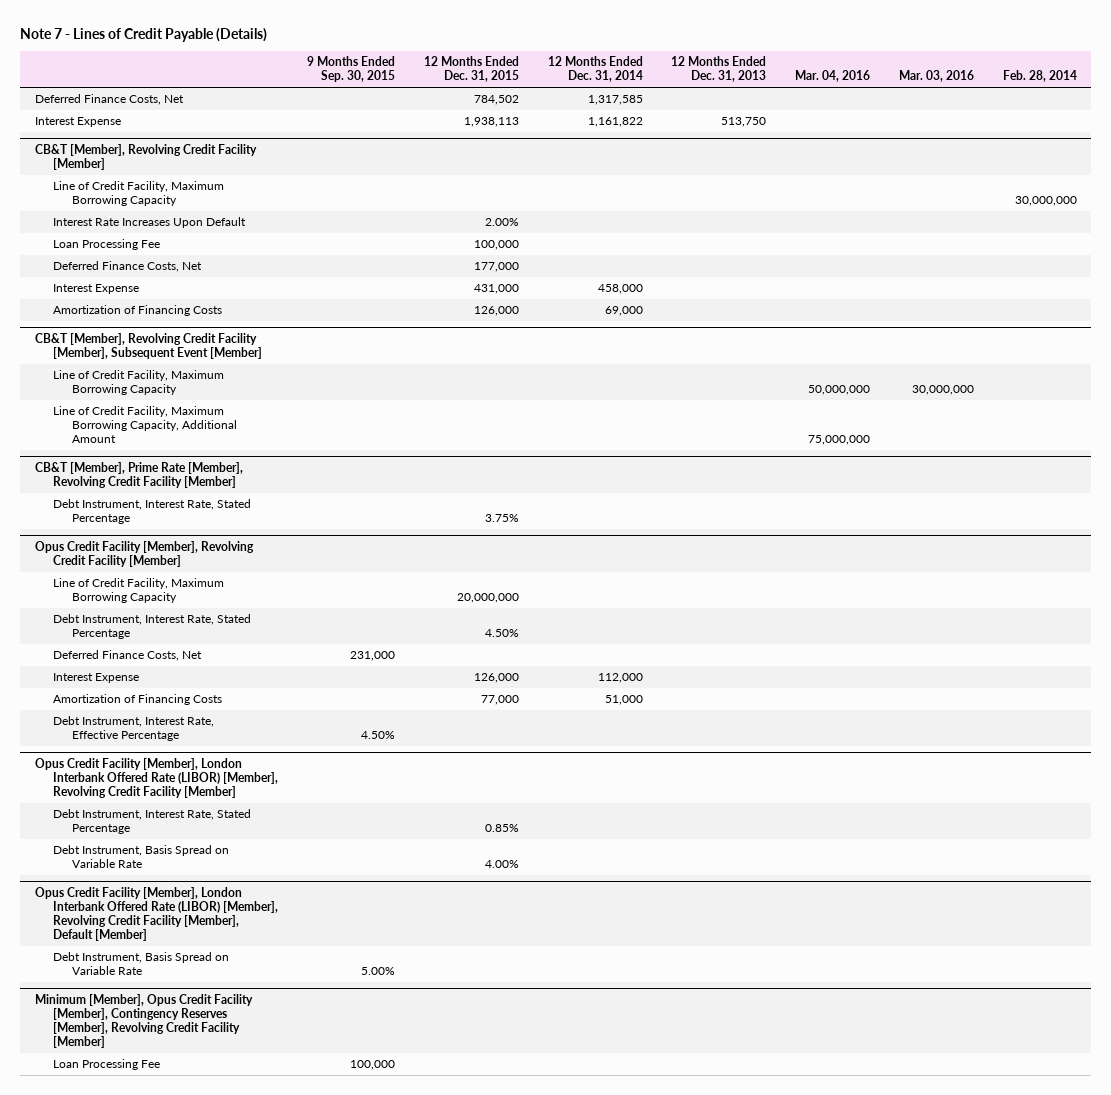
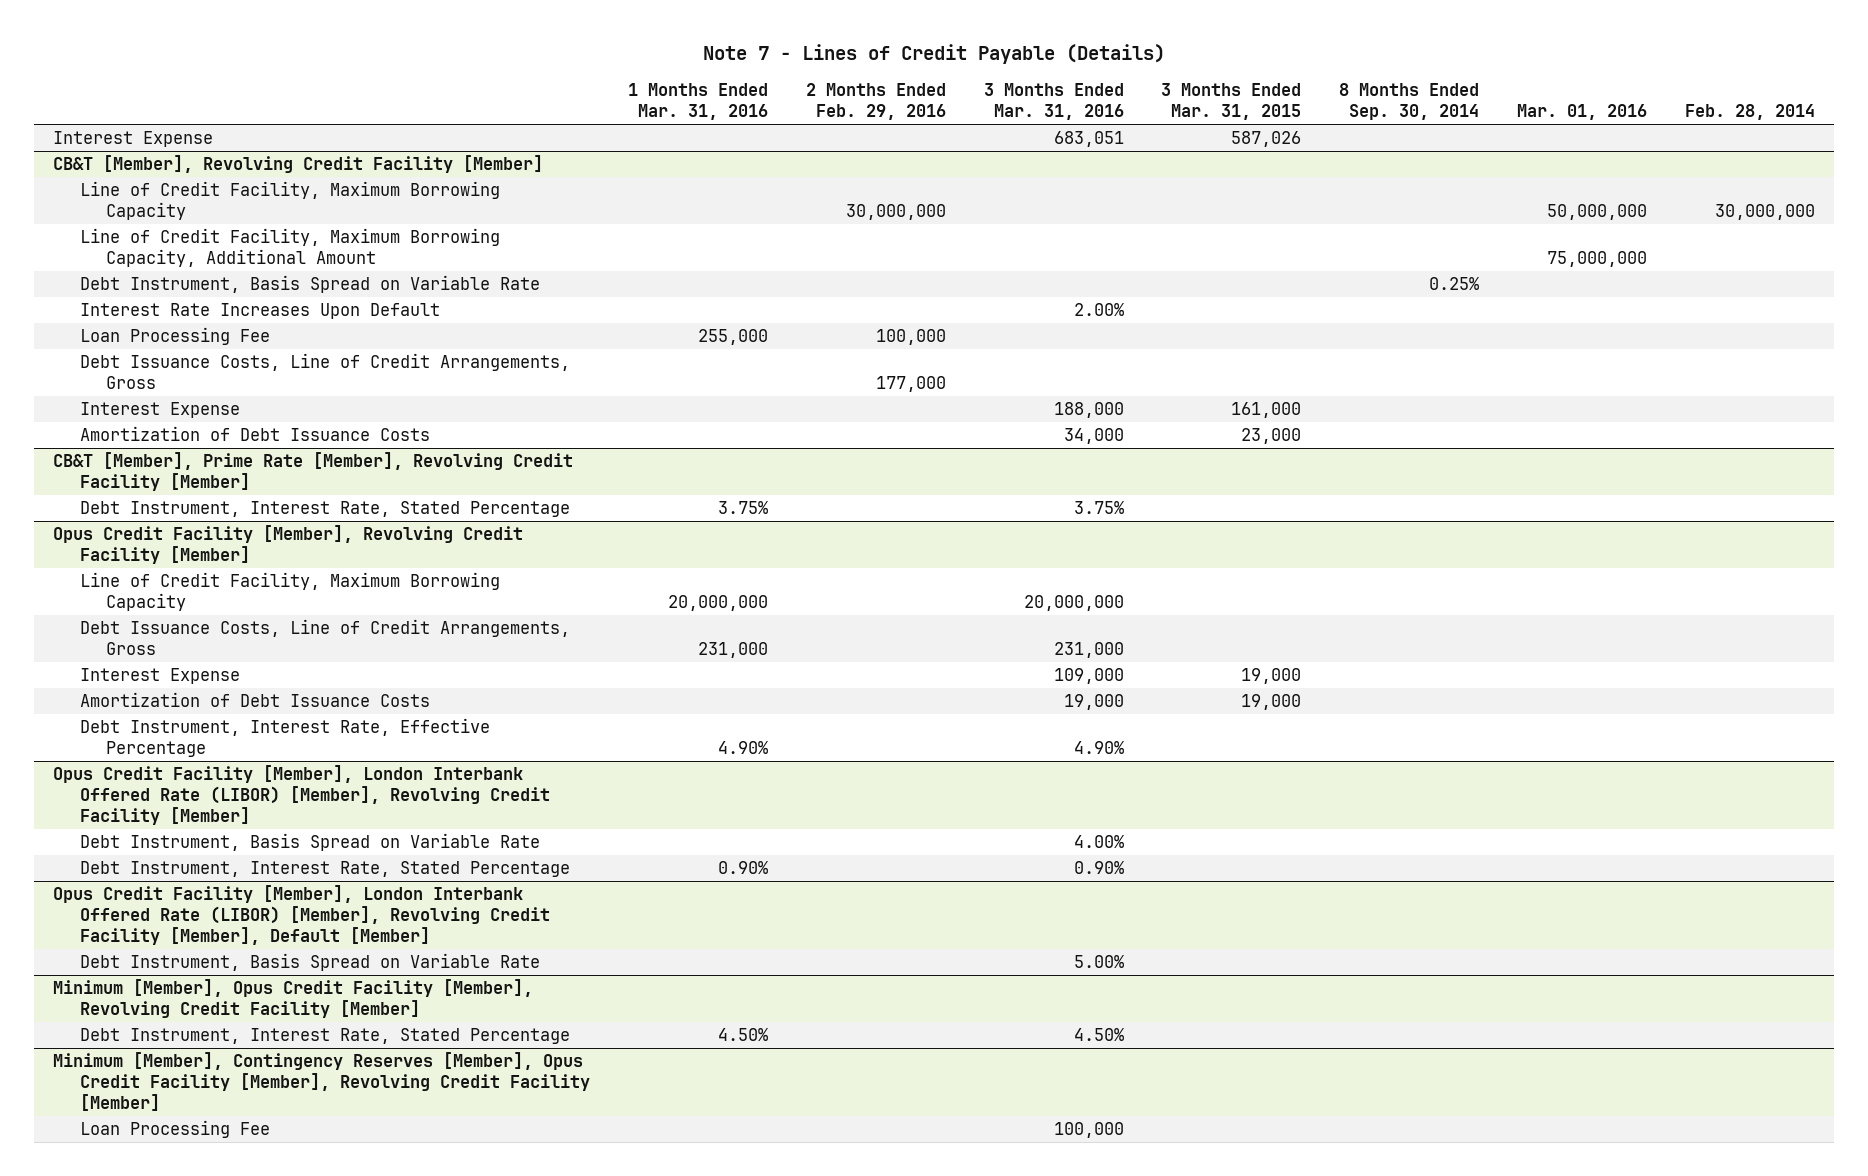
- | 9 Months Ended Sep. 30, 2015 | 12 Months Ended Dec. 31, 2015 | 12 Months Ended Dec. 31, 2014 | 12 Months Ended Dec. 31, 2013 | Mar. 04, 2016 | Mar. 03, 2016 | Feb. 28, 2014
+ | 1 Months Ended Mar. 31, 2016 | 2 Months Ended Feb. 29, 2016 | 3 Months Ended Mar. 31, 2016 | 3 Months Ended Mar. 31, 2015 | 8 Months Ended Sep. 30, 2014 | Mar. 01, 2016 | Feb. 28, 2014
- Deferred Finance Costs, Net | | 784,502 | 1,317,585 | | | |
@ CB&T [Member], Revolving Credit Facility [Member]
+ Line of Credit Facility, Maximum Borrowing Capacity, Additional Amount | | | | | | 75,000,000 |
+ Debt Instrument, Basis Spread on Variable Rate | | | | | 0.25% | |
- Deferred Finance Costs, Net | | 177,000 | | | | |
+ Debt Issuance Costs, Line of Credit Arrangements, Gross | | 177,000 | | | | |
- Amortization of Financing Costs | | 126,000 | 69,000 | | | |
- CB&T [Member], Revolving Credit Facility [Member], Subsequent Event [Member]
- Line of Credit Facility, Maximum Borrowing Capacity | | | | | 50,000,000 | 30,000,000 |
- Line of Credit Facility, Maximum Borrowing Capacity, Additional Amount | | | | | 75,000,000 | |
@ CB&T [Member], Revolving Credit Facility [Member]
+ Amortization of Debt Issuance Costs | | | 34,000 | 23,000 | | |
@ Opus Credit Facility [Member], Revolving Credit Facility [Member]
- Debt Instrument, Interest Rate, Stated Percentage | | 4.50% | | | | |
- Deferred Finance Costs, Net | 231,000 | | | | | |
+ Debt Issuance Costs, Line of Credit Arrangements, Gross | 231,000 | | 231,000 | | | |
- Amortization of Financing Costs | | 77,000 | 51,000 | | | |
+ Amortization of Debt Issuance Costs | | | 19,000 | 19,000 | | |
@ Opus Credit Facility [Member], London Interbank Offered Rate (LIBOR) [Member], Revolving Credit Facility [Member]
moved down: Debt Instrument, Interest Rate, Stated Percentage | 0.90% | | 0.90% | | | |
- Minimum [Member], Opus Credit Facility [Member], Contingency Reserves [Member], Revolving Credit Facility [Member]
+ Minimum [Member], Opus Credit Facility [Member], Revolving Credit Facility [Member]
+ Debt Instrument, Interest Rate, Stated Percentage | 4.50% | | 4.50% | | | |
+ Minimum [Member], Contingency Reserves [Member], Opus Credit Facility [Member], Revolving Credit Facility [Member]

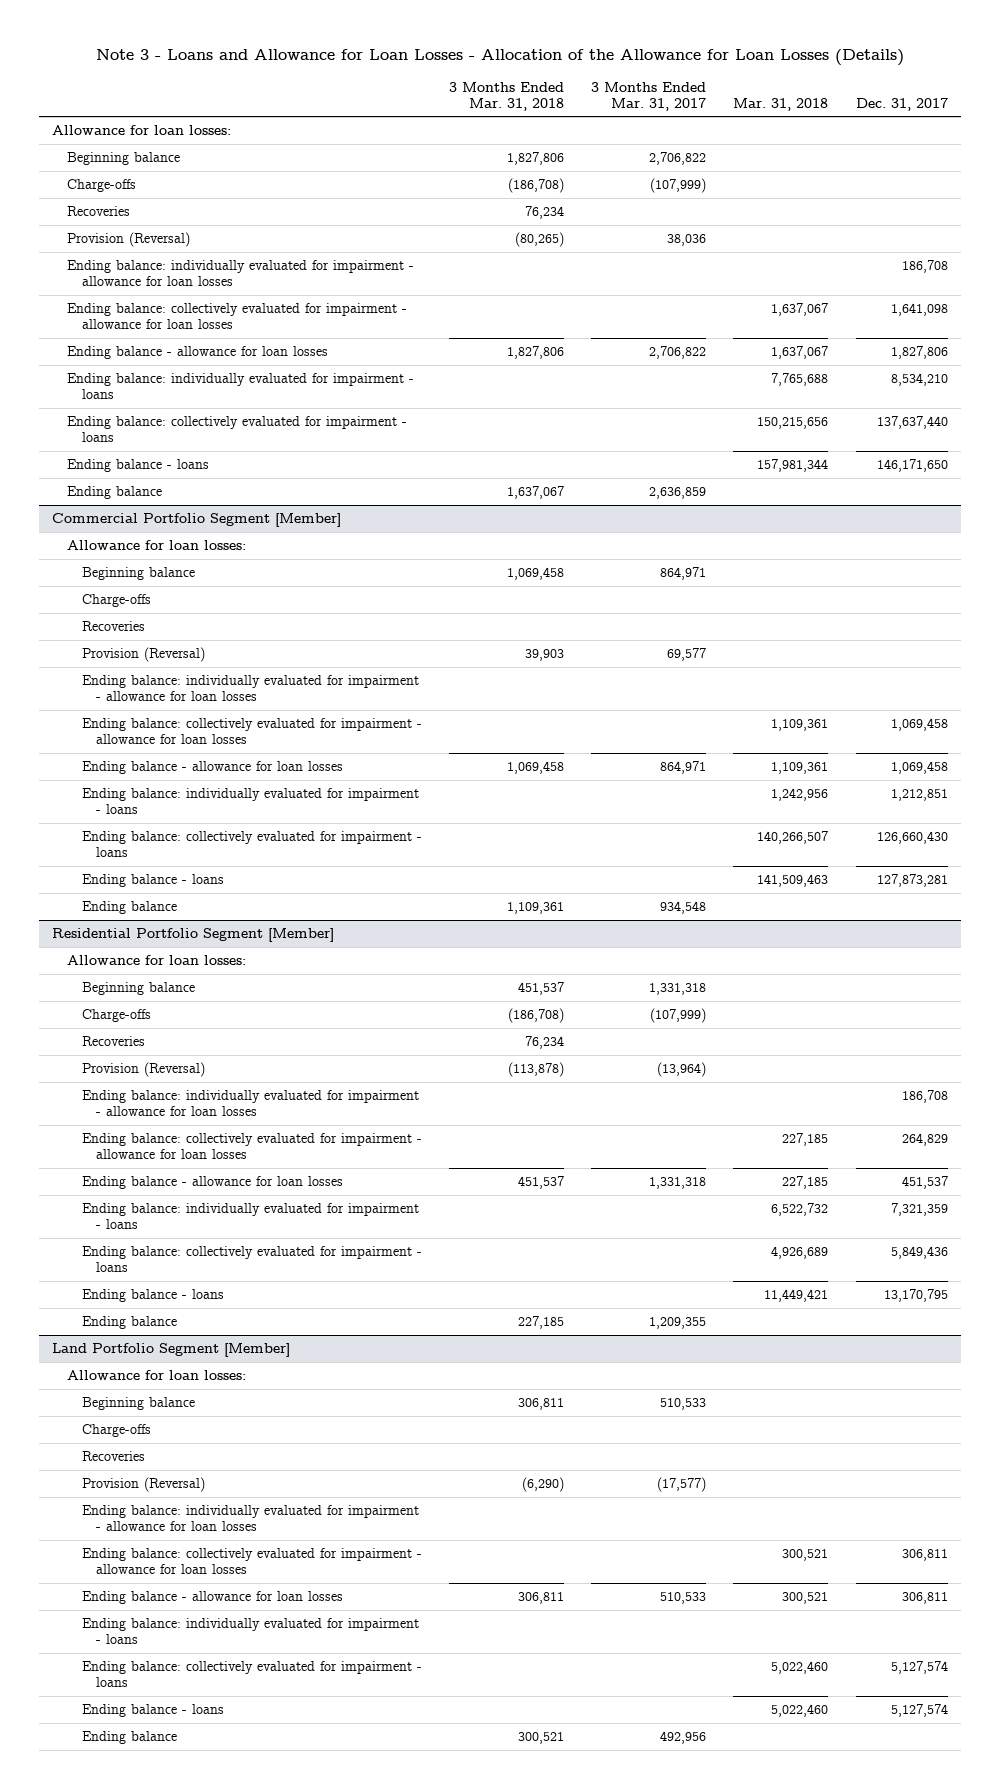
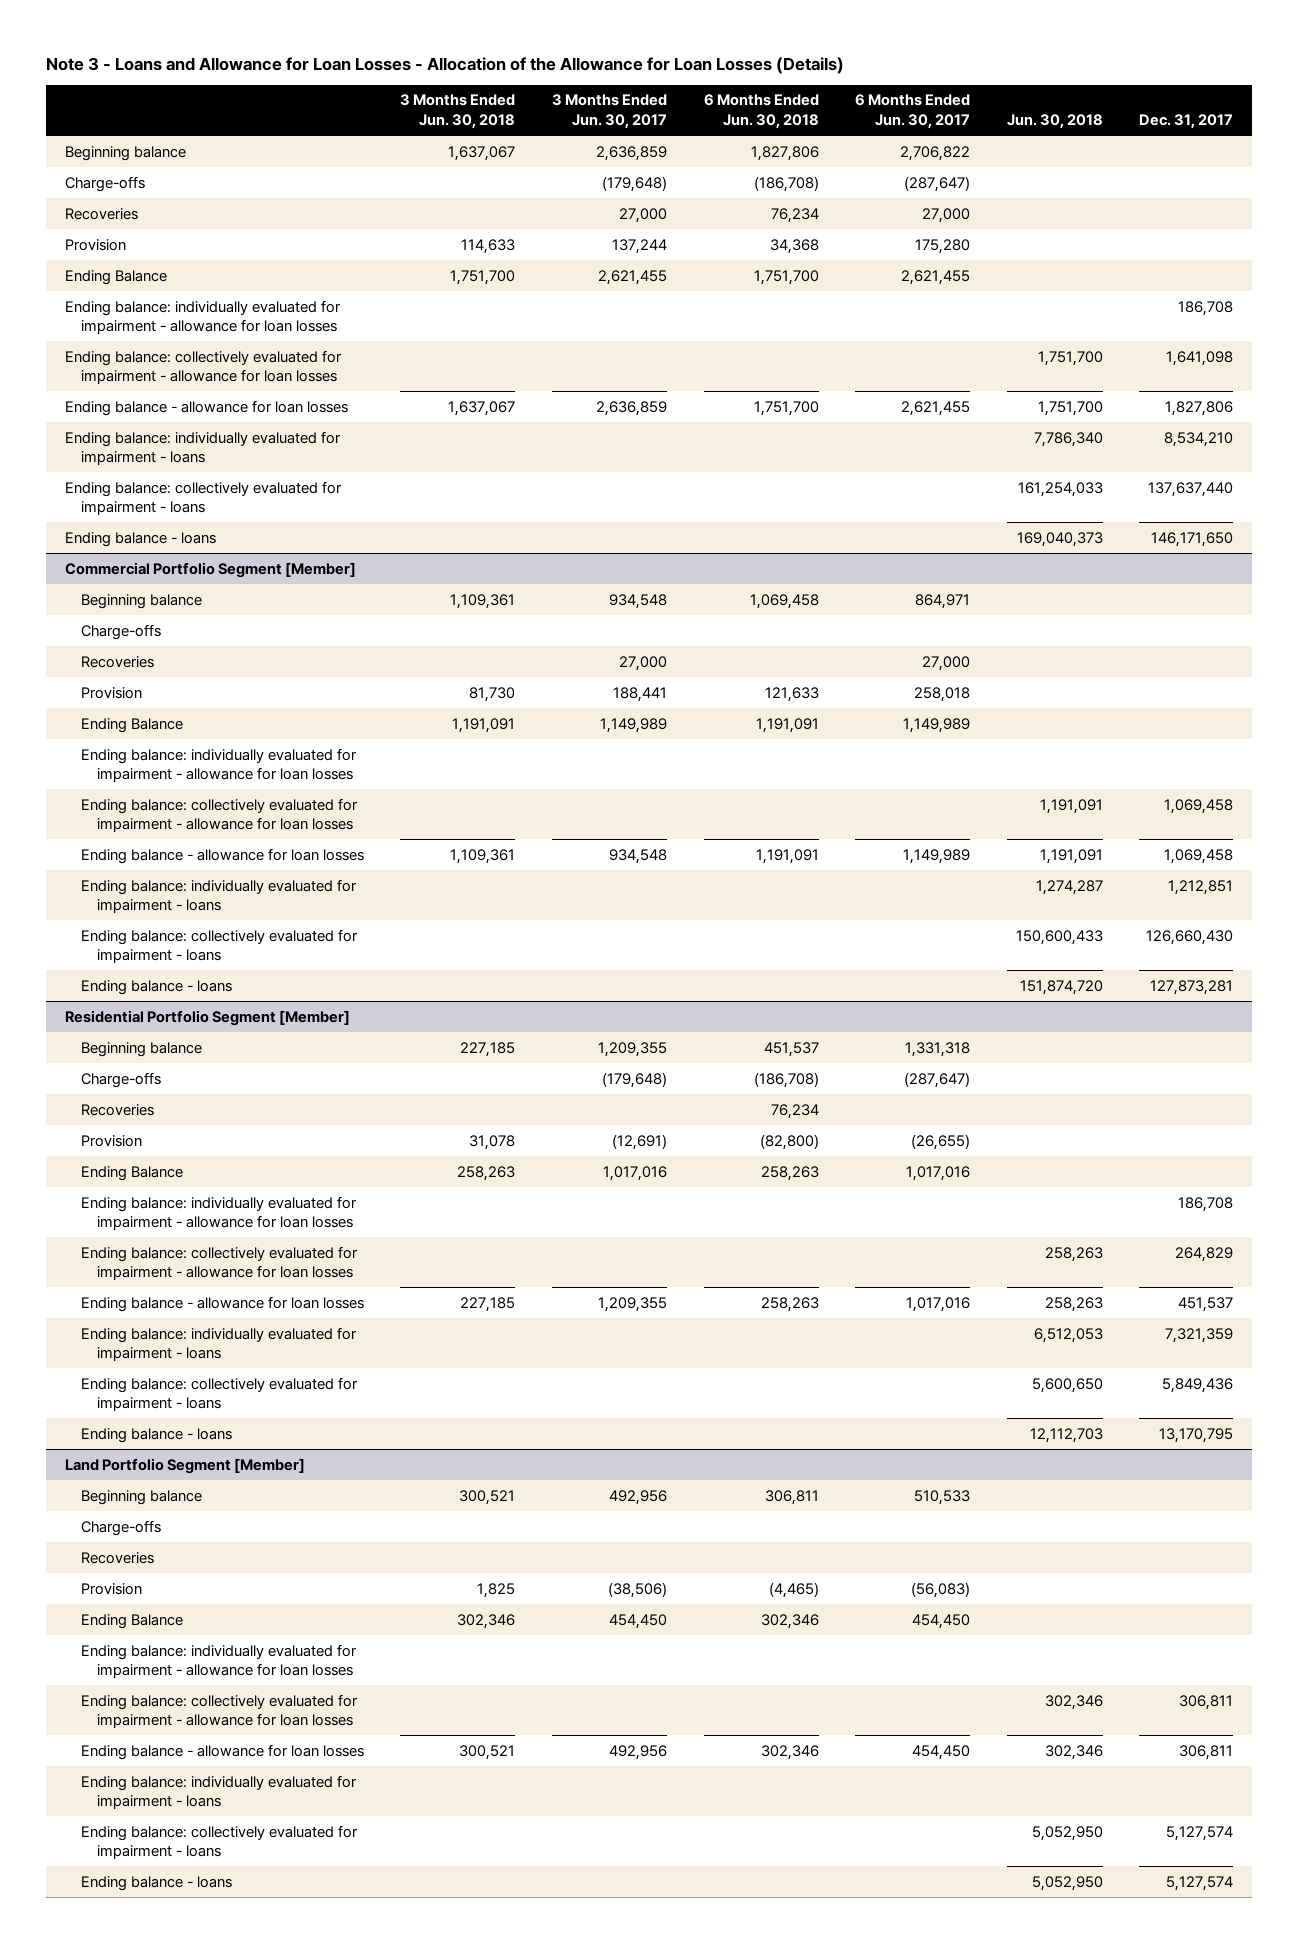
- | 3 Months Ended Mar. 31, 2018 | 3 Months Ended Mar. 31, 2017 | Mar. 31, 2018 | Dec. 31, 2017
+ | 3 Months Ended Jun. 30, 2018 | 3 Months Ended Jun. 30, 2017 | 6 Months Ended Jun. 30, 2018 | 6 Months Ended Jun. 30, 2017 | Jun. 30, 2018 | Dec. 31, 2017
- Allowance for loan losses:
- Provision (Reversal) | (80,265) | 38,036 | |
+ Provision | 114,633 | 137,244 | 34,368 | 175,280 | |
+ Ending Balance | 1,751,700 | 2,621,455 | 1,751,700 | 2,621,455 | |
- Ending balance | 1,637,067 | 2,636,859 | |
@ Commercial Portfolio Segment [Member]
- Allowance for loan losses:
- Provision (Reversal) | 39,903 | 69,577 | |
+ Provision | 81,730 | 188,441 | 121,633 | 258,018 | |
+ Ending Balance | 1,191,091 | 1,149,989 | 1,191,091 | 1,149,989 | |
- Ending balance | 1,109,361 | 934,548 | |
@ Residential Portfolio Segment [Member]
- Allowance for loan losses:
- Provision (Reversal) | (113,878) | (13,964) | |
+ Provision | 31,078 | (12,691) | (82,800) | (26,655) | |
+ Ending Balance | 258,263 | 1,017,016 | 258,263 | 1,017,016 | |
- Ending balance | 227,185 | 1,209,355 | |
@ Land Portfolio Segment [Member]
- Allowance for loan losses:
- Provision (Reversal) | (6,290) | (17,577) | |
+ Provision | 1,825 | (38,506) | (4,465) | (56,083) | |
+ Ending Balance | 302,346 | 454,450 | 302,346 | 454,450 | |
- Ending balance | 300,521 | 492,956 | |

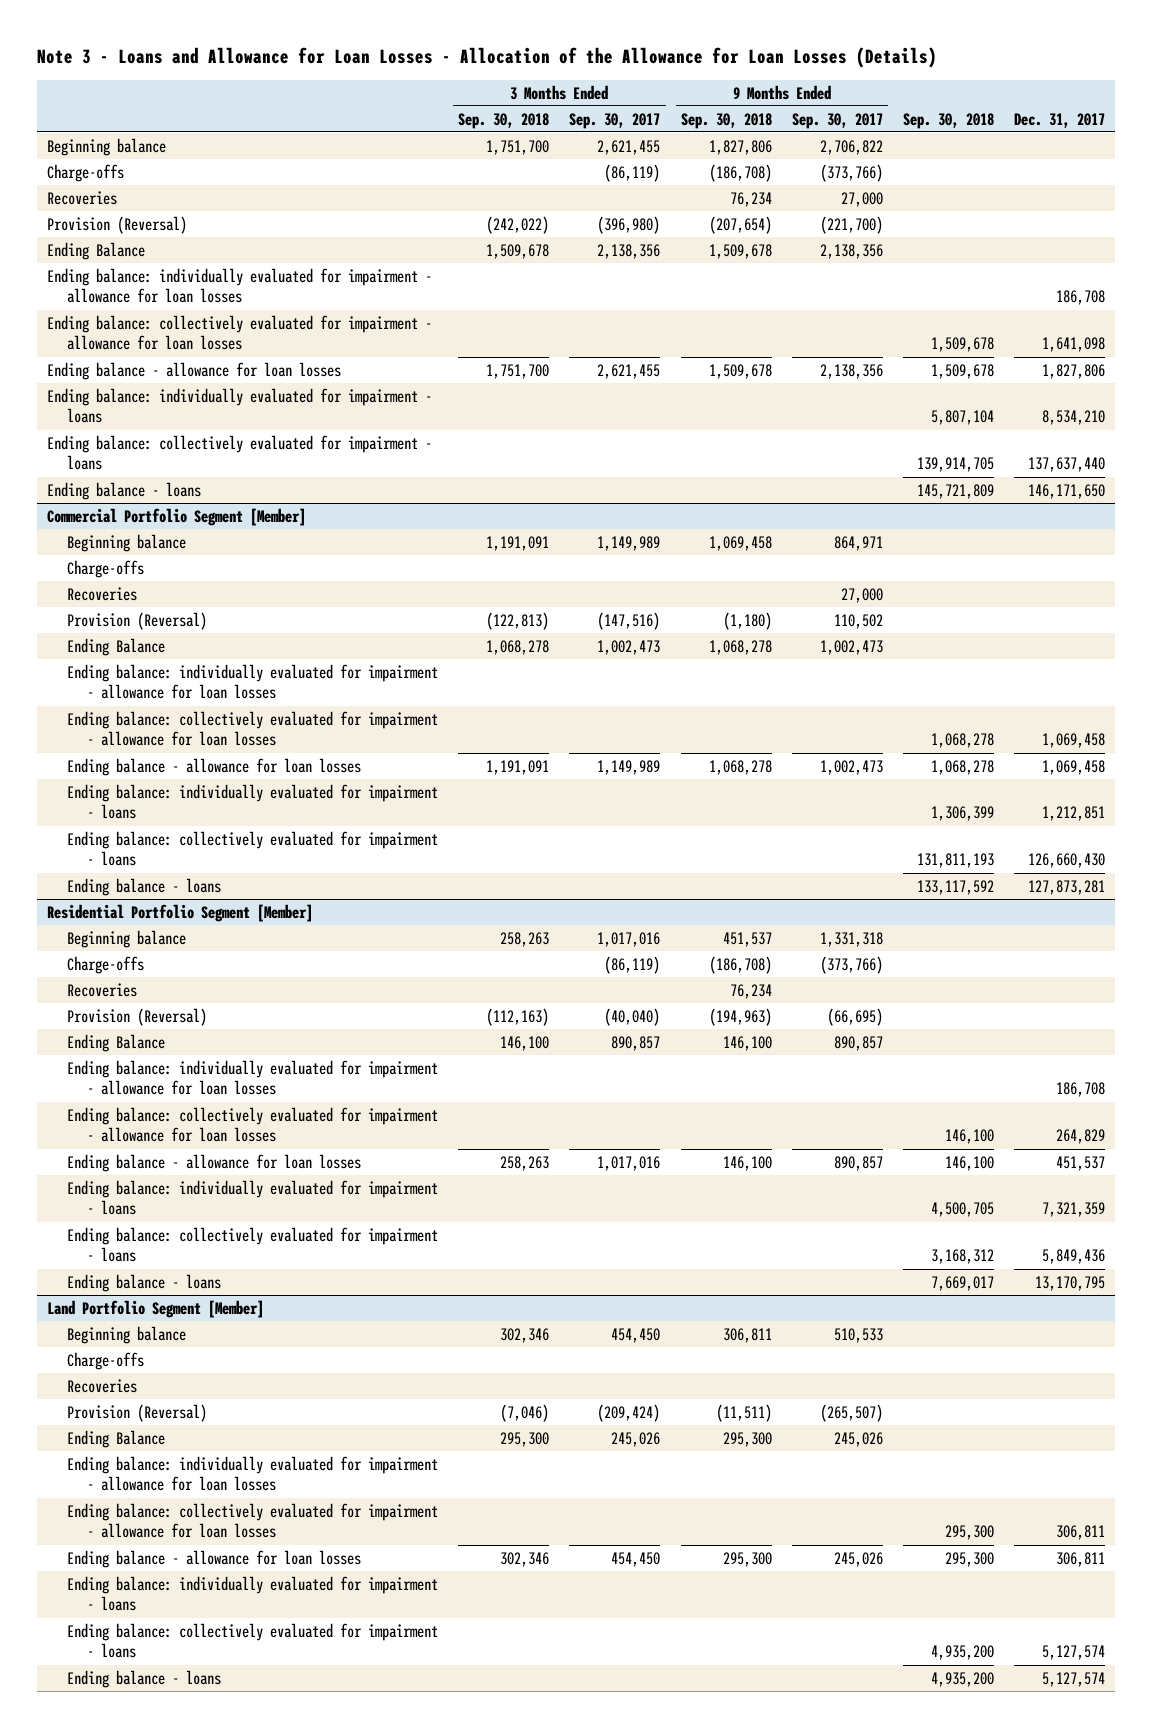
- | 3 Months Ended Jun. 30, 2018 | 3 Months Ended Jun. 30, 2017 | 6 Months Ended Jun. 30, 2018 | 6 Months Ended Jun. 30, 2017 | Jun. 30, 2018 | Dec. 31, 2017
+ | 3 Months Ended Sep. 30, 2018 | 3 Months Ended Sep. 30, 2017 | 9 Months Ended Sep. 30, 2018 | 9 Months Ended Sep. 30, 2017 | Sep. 30, 2018 | Dec. 31, 2017
- Provision | 114,633 | 137,244 | 34,368 | 175,280 | |
+ Provision (Reversal) | (242,022) | (396,980) | (207,654) | (221,700) | |
@ Commercial Portfolio Segment [Member]
- Provision | 81,730 | 188,441 | 121,633 | 258,018 | |
+ Provision (Reversal) | (122,813) | (147,516) | (1,180) | 110,502 | |
@ Residential Portfolio Segment [Member]
- Provision | 31,078 | (12,691) | (82,800) | (26,655) | |
+ Provision (Reversal) | (112,163) | (40,040) | (194,963) | (66,695) | |
@ Land Portfolio Segment [Member]
- Provision | 1,825 | (38,506) | (4,465) | (56,083) | |
+ Provision (Reversal) | (7,046) | (209,424) | (11,511) | (265,507) | |

